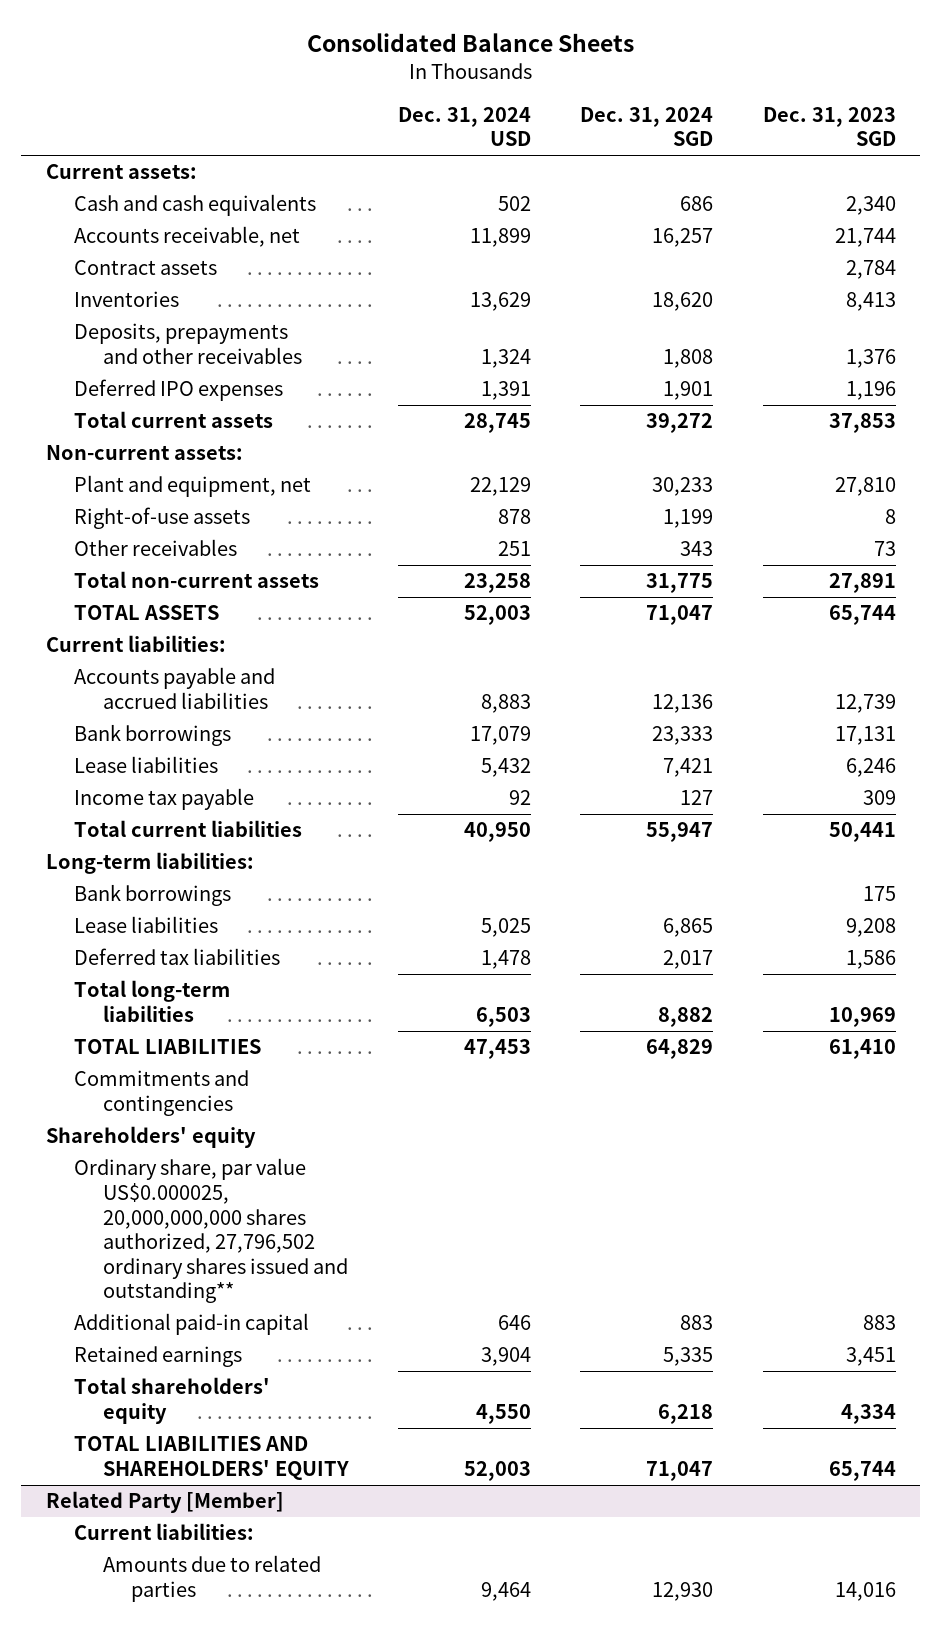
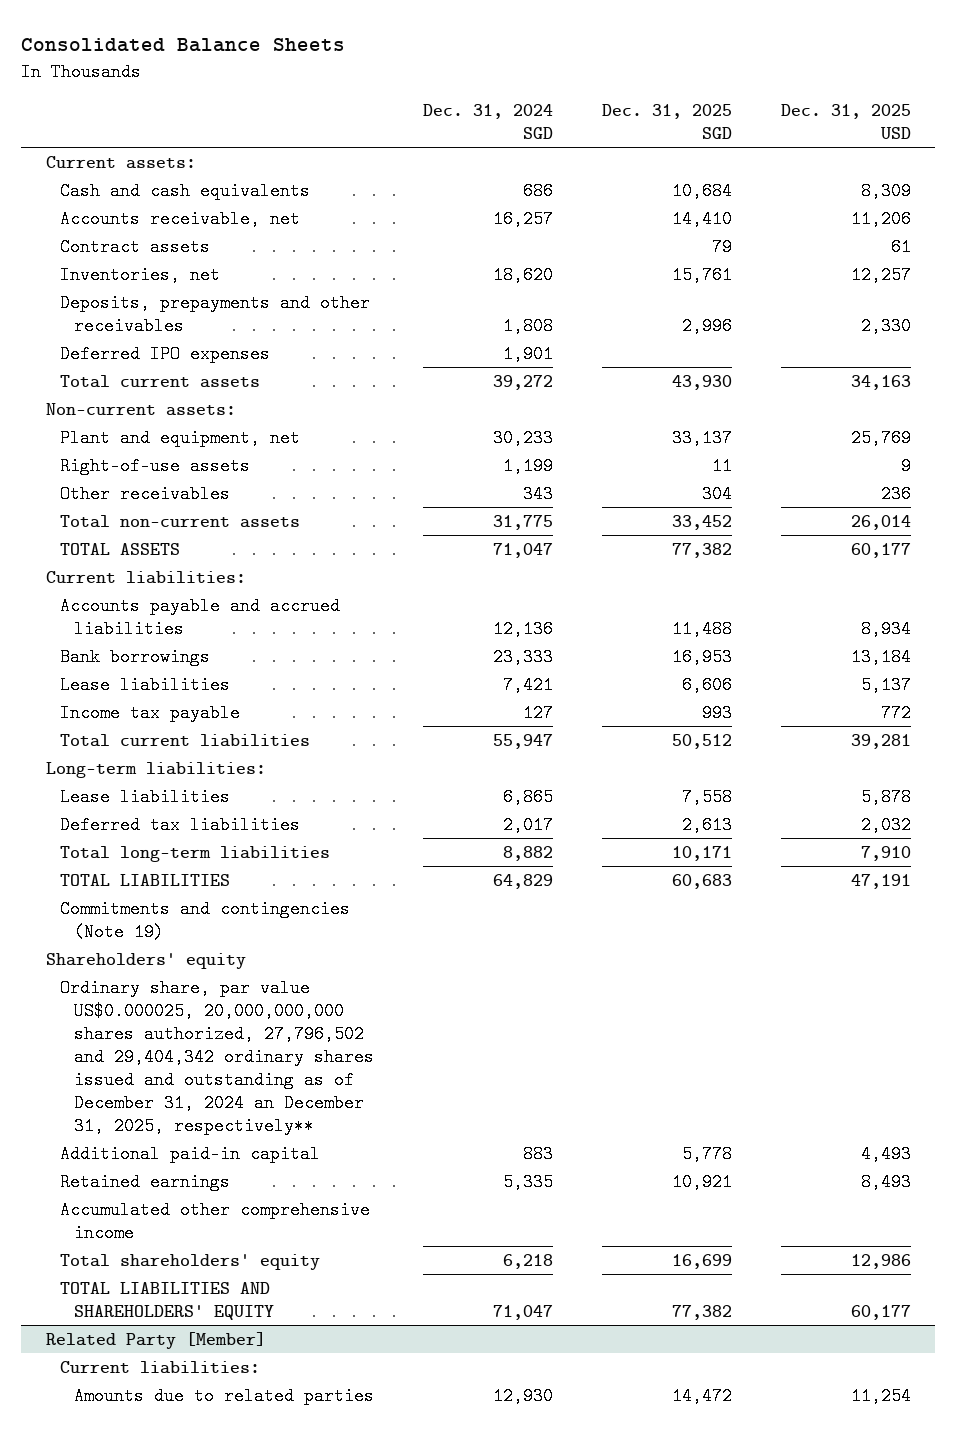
- | Dec. 31, 2024 USD | Dec. 31, 2024 SGD | Dec. 31, 2023 SGD
+ | Dec. 31, 2024 SGD | Dec. 31, 2025 SGD | Dec. 31, 2025 USD
- Inventories | 13,629 | 18,620 | 8,413
+ Inventories, net | 18,620 | 15,761 | 12,257
- Bank borrowings | | | 175
- Commitments and contingencies
+ Commitments and contingencies (Note 19)
- Ordinary share, par value US$0.000025, 20,000,000,000 shares authorized, 27,796,502 ordinary shares issued and outstanding**
+ Ordinary share, par value US$0.000025, 20,000,000,000 shares authorized, 27,796,502 and 29,404,342 ordinary shares issued and outstanding as of December 31, 2024 an December 31, 2025, respectively**
+ Accumulated other comprehensive income

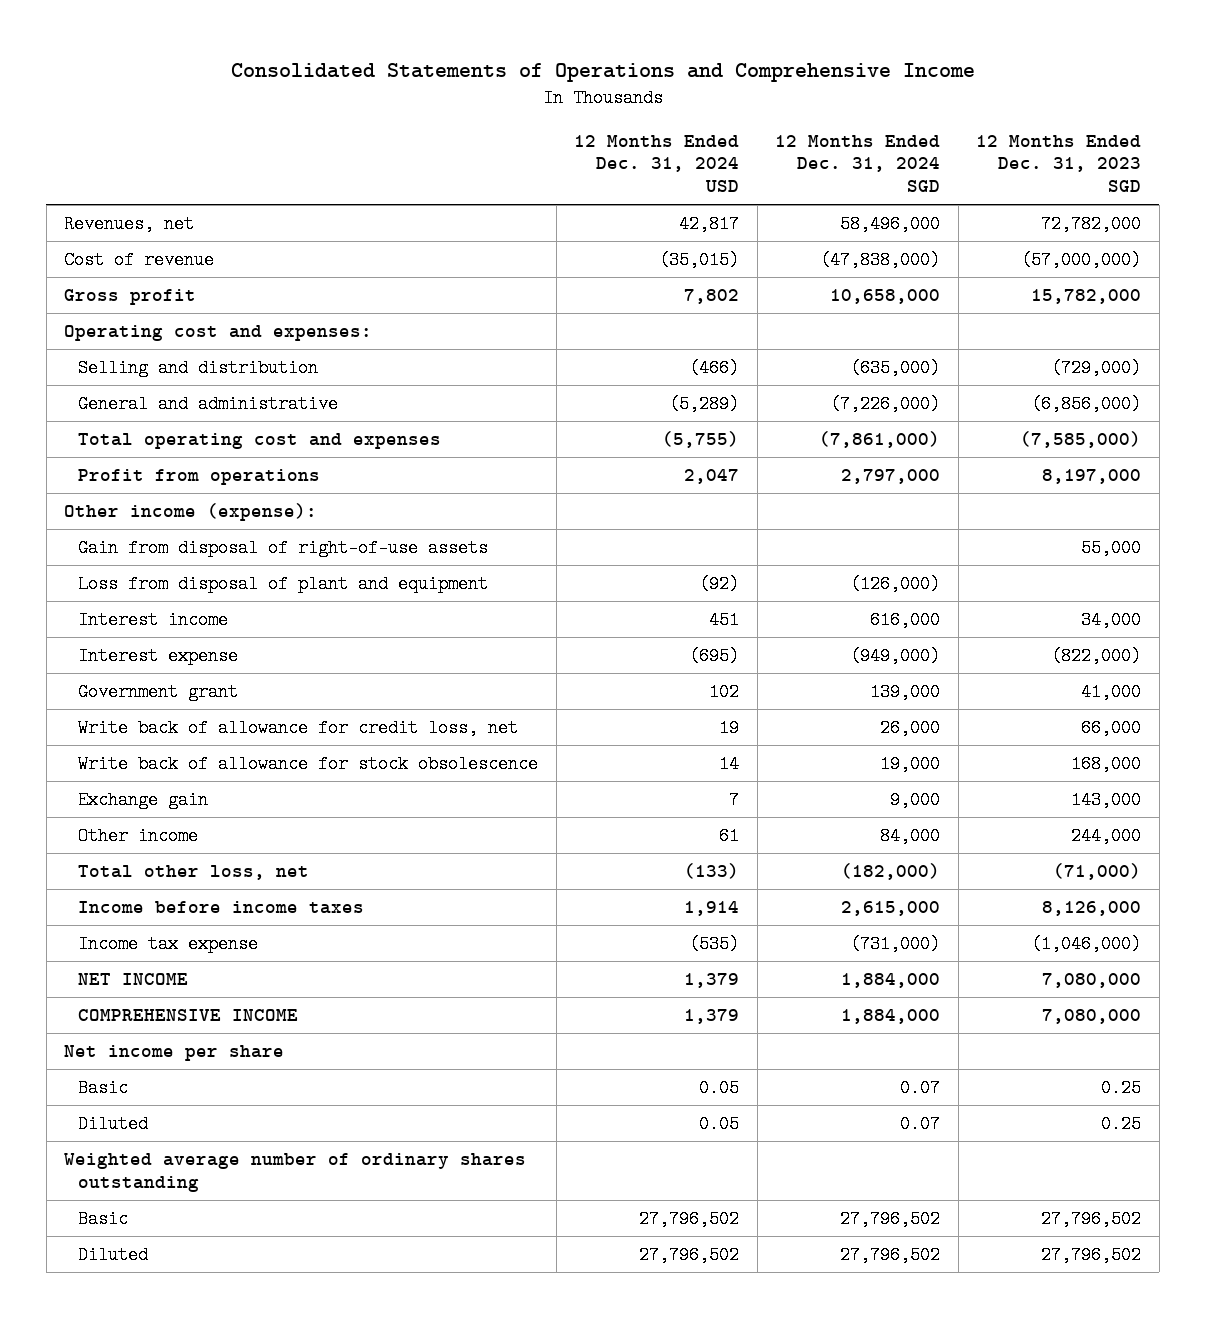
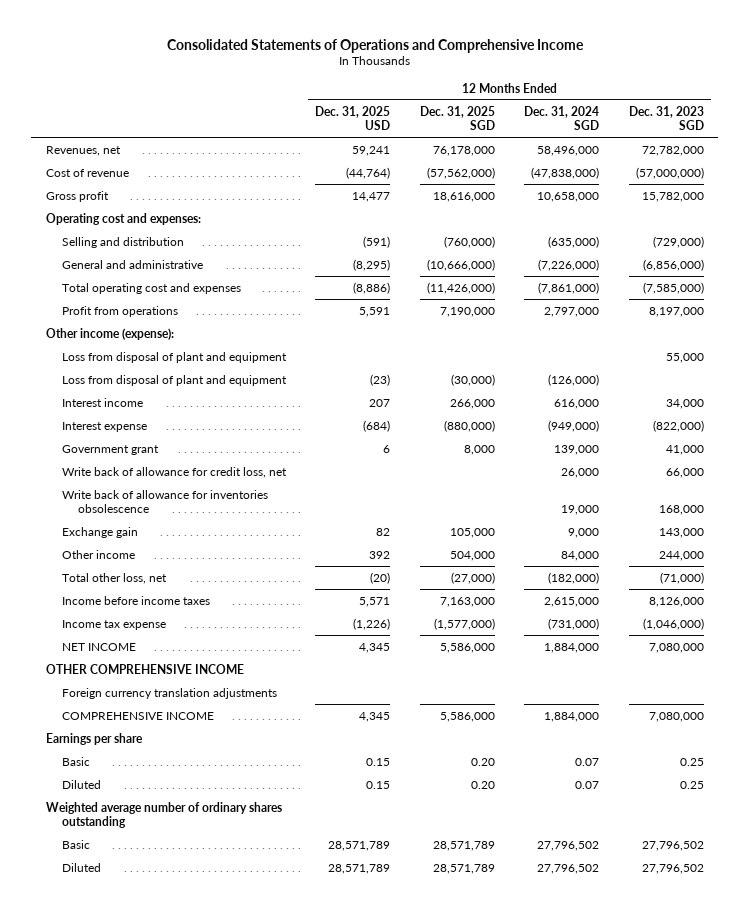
- | 12 Months Ended Dec. 31, 2024 USD | 12 Months Ended Dec. 31, 2024 SGD | 12 Months Ended Dec. 31, 2023 SGD
+ | 12 Months Ended Dec. 31, 2025 USD | 12 Months Ended Dec. 31, 2025 SGD | 12 Months Ended Dec. 31, 2024 SGD | 12 Months Ended Dec. 31, 2023 SGD
- Gain from disposal of right-of-use assets | | | 55,000
+ Loss from disposal of plant and equipment | | | | 55,000
- Write back of allowance for stock obsolescence | 14 | 19,000 | 168,000
+ Write back of allowance for inventories obsolescence | | | 19,000 | 168,000
+ OTHER COMPREHENSIVE INCOME
+ Foreign currency translation adjustments
- Net income per share
+ Earnings per share

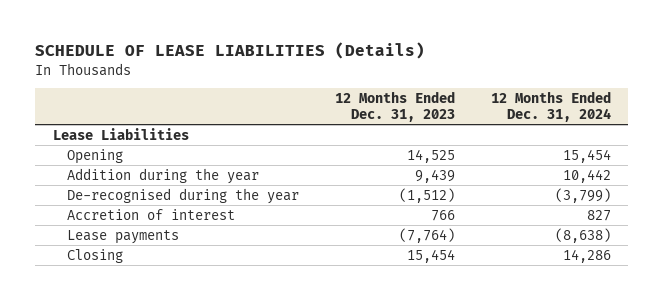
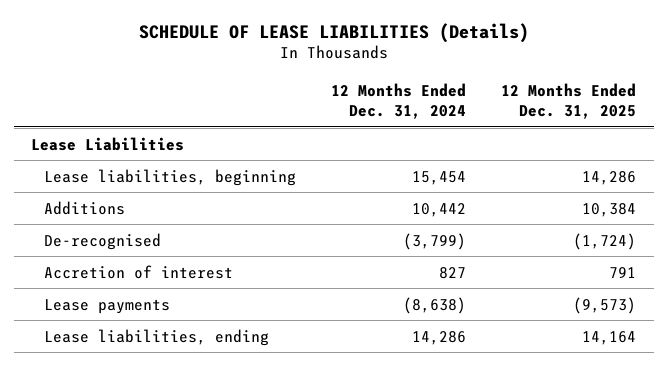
- | 12 Months Ended Dec. 31, 2023 | 12 Months Ended Dec. 31, 2024
+ | 12 Months Ended Dec. 31, 2024 | 12 Months Ended Dec. 31, 2025
- Opening | 14,525 | 15,454
- Addition during the year | 9,439 | 10,442
- De-recognised during the year | (1,512) | (3,799)
+ Lease liabilities, beginning | 15,454 | 14,286
+ Additions | 10,442 | 10,384
+ De-recognised | (3,799) | (1,724)
- Closing | 15,454 | 14,286
+ Lease liabilities, ending | 14,286 | 14,164

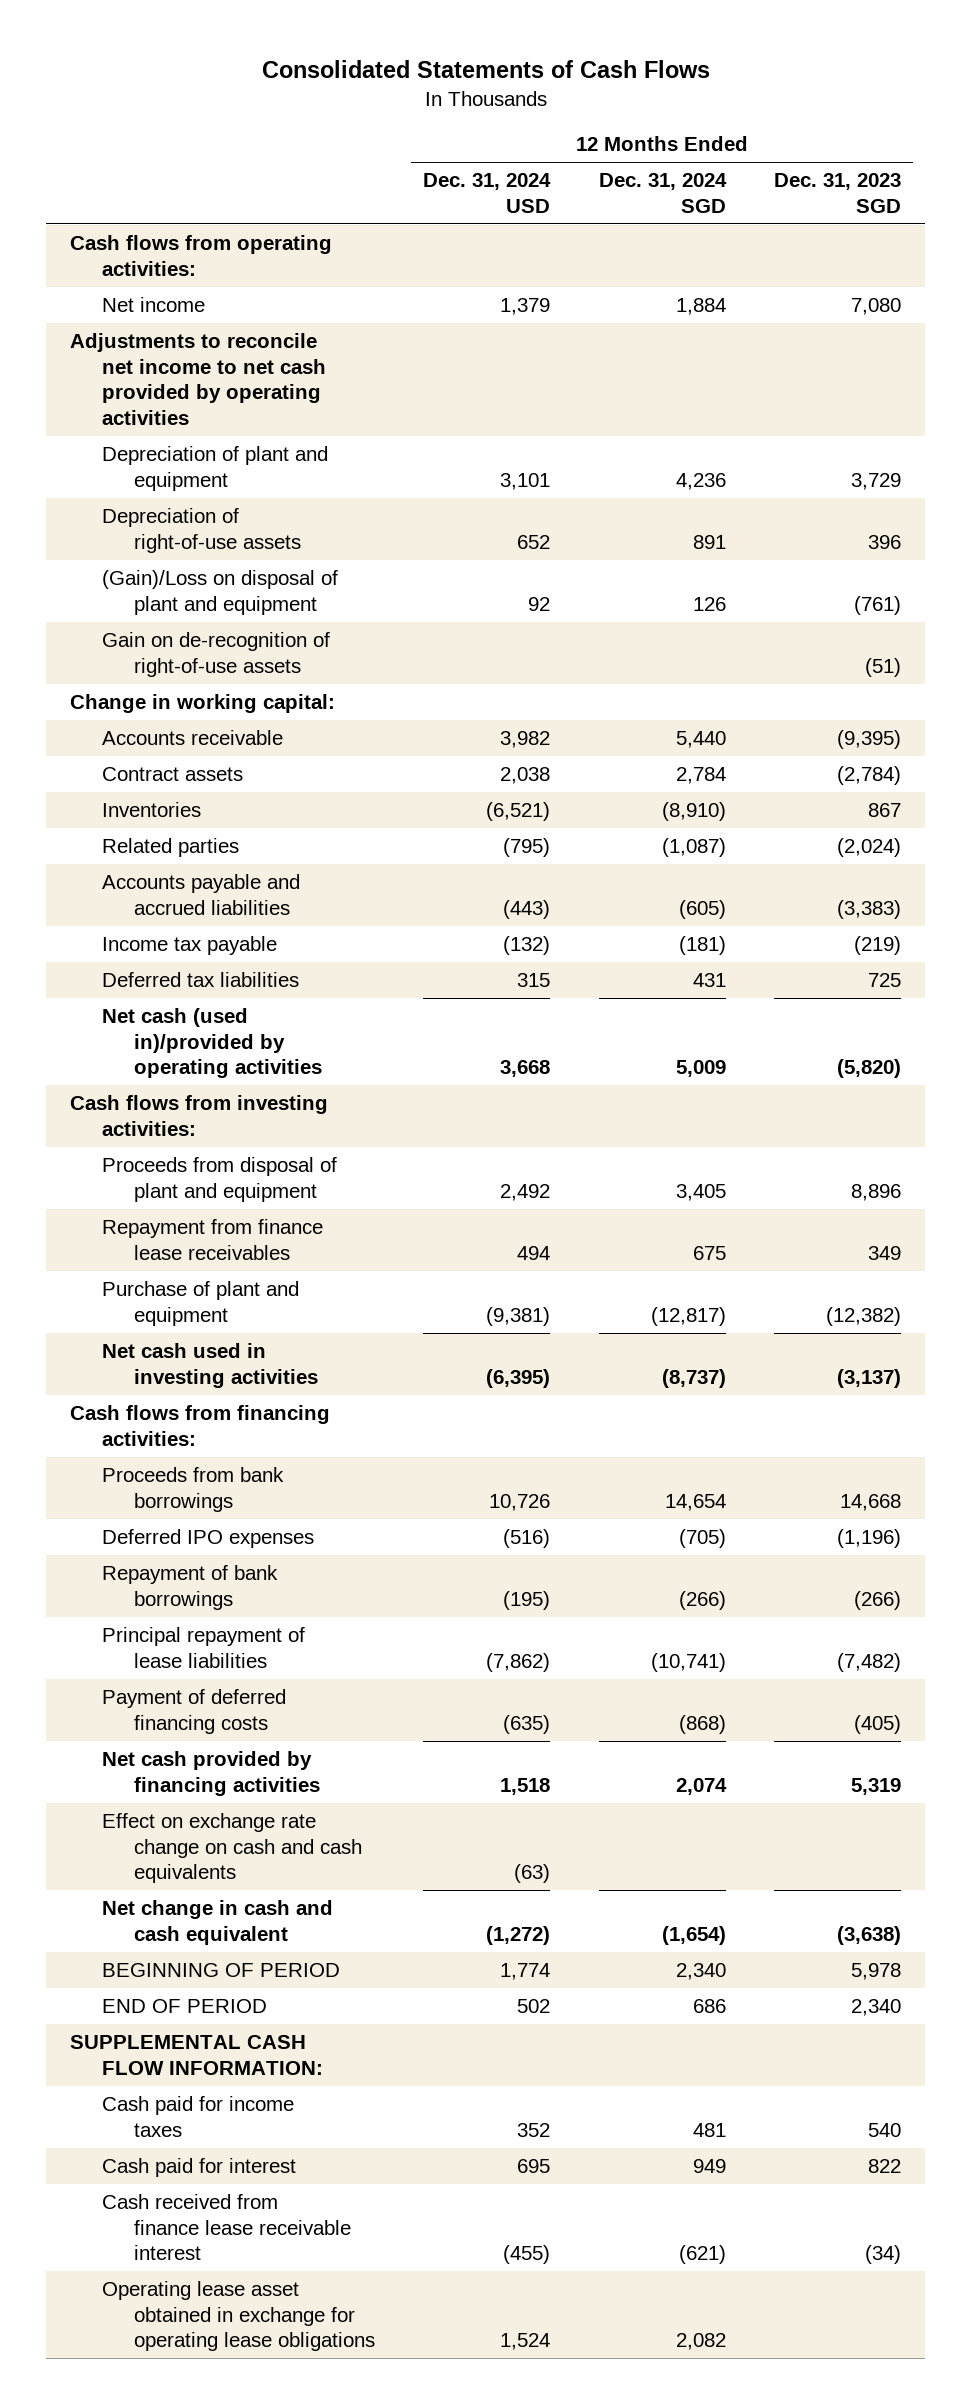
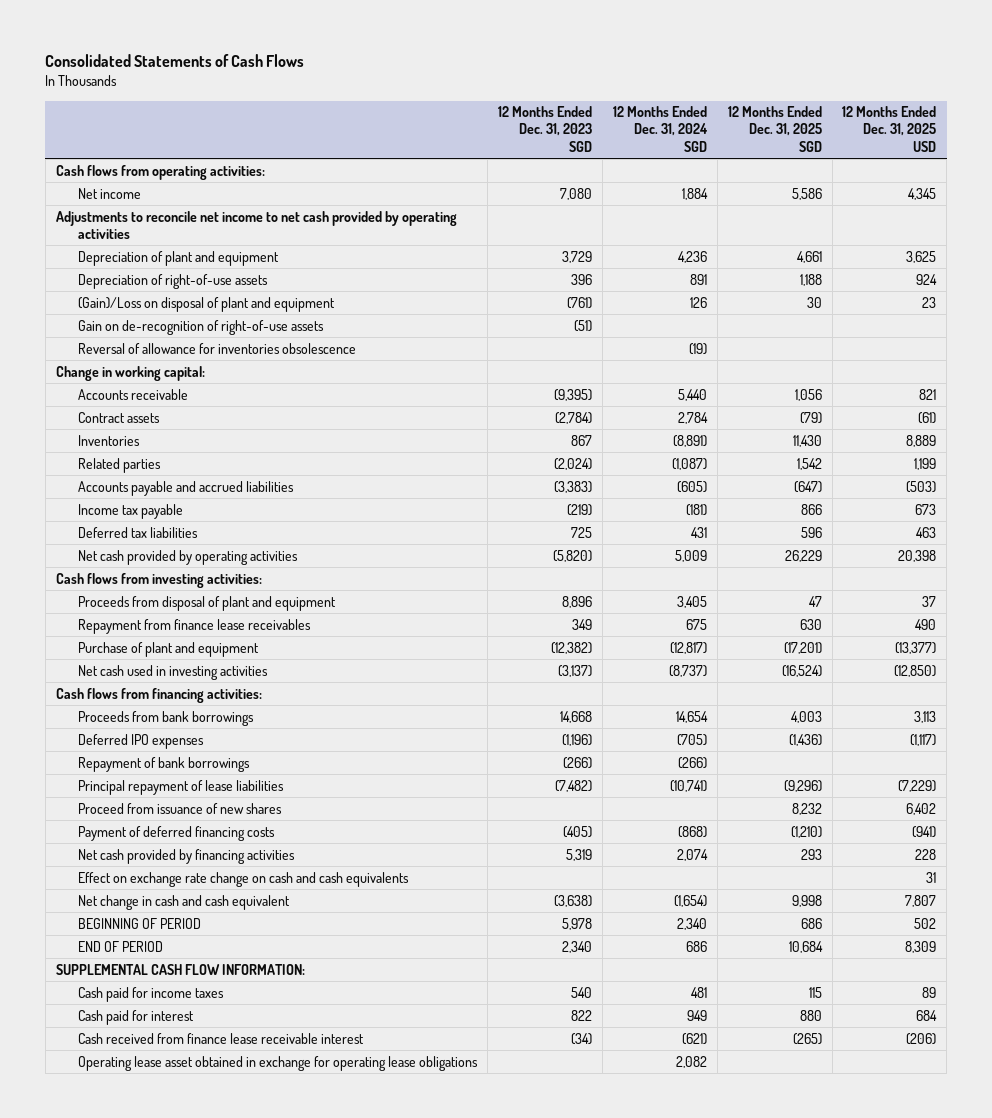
- | 12 Months Ended Dec. 31, 2024 USD | 12 Months Ended Dec. 31, 2024 SGD | 12 Months Ended Dec. 31, 2023 SGD
+ | 12 Months Ended Dec. 31, 2023 SGD | 12 Months Ended Dec. 31, 2024 SGD | 12 Months Ended Dec. 31, 2025 SGD | 12 Months Ended Dec. 31, 2025 USD
+ Reversal of allowance for inventories obsolescence | | (19) | |
- Inventories | (6,521) | (8,910) | 867
+ Inventories | 867 | (8,891) | 11,430 | 8,889
- Net cash (used in)/provided by operating activities | 3,668 | 5,009 | (5,820)
+ Net cash provided by operating activities | (5,820) | 5,009 | 26,229 | 20,398
+ Proceed from issuance of new shares | | | 8,232 | 6,402

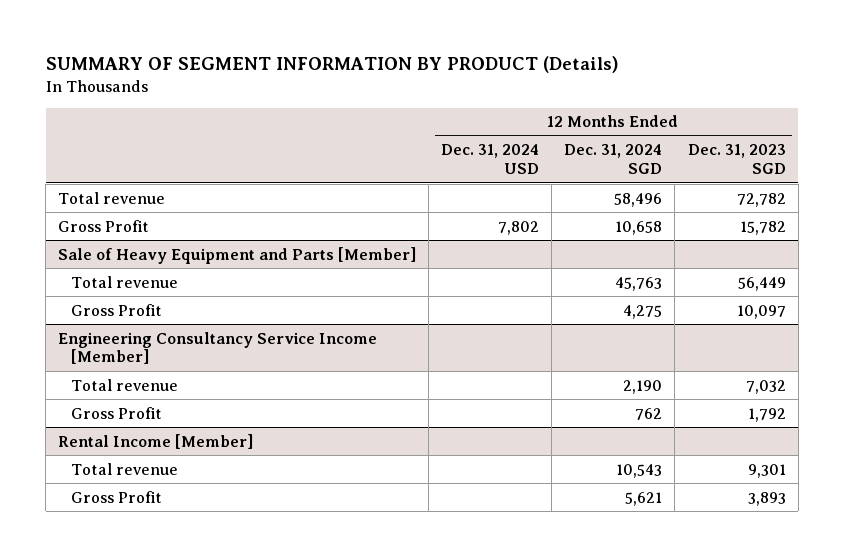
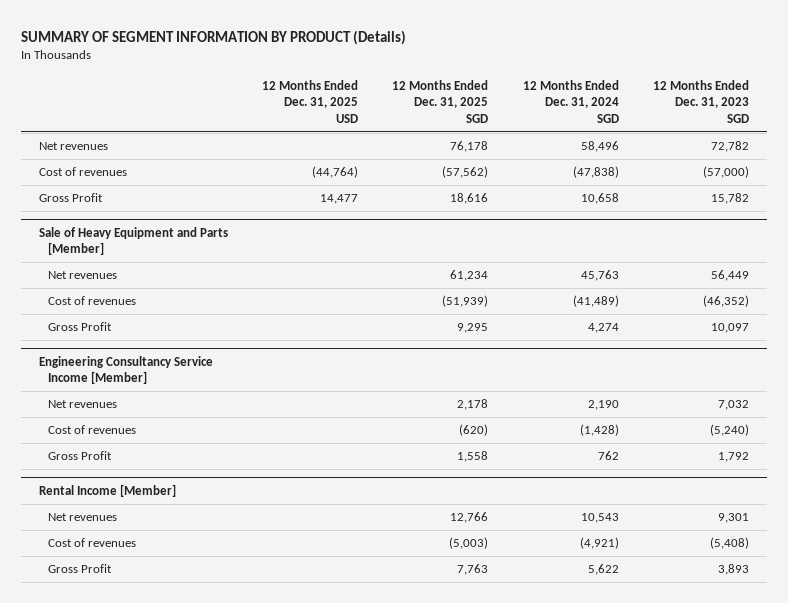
- | 12 Months Ended Dec. 31, 2024 USD | 12 Months Ended Dec. 31, 2024 SGD | 12 Months Ended Dec. 31, 2023 SGD
+ | 12 Months Ended Dec. 31, 2025 USD | 12 Months Ended Dec. 31, 2025 SGD | 12 Months Ended Dec. 31, 2024 SGD | 12 Months Ended Dec. 31, 2023 SGD
- Total revenue | | 58,496 | 72,782
+ Net revenues | | 76,178 | 58,496 | 72,782
+ Cost of revenues | (44,764) | (57,562) | (47,838) | (57,000)
@ Sale of Heavy Equipment and Parts [Member]
- Total revenue | | 45,763 | 56,449
- Gross Profit | | 4,275 | 10,097
+ Net revenues | | 61,234 | 45,763 | 56,449
+ Cost of revenues | | (51,939) | (41,489) | (46,352)
+ Gross Profit | | 9,295 | 4,274 | 10,097
@ Engineering Consultancy Service Income [Member]
- Total revenue | | 2,190 | 7,032
+ Net revenues | | 2,178 | 2,190 | 7,032
+ Cost of revenues | | (620) | (1,428) | (5,240)
@ Rental Income [Member]
- Total revenue | | 10,543 | 9,301
- Gross Profit | | 5,621 | 3,893
+ Net revenues | | 12,766 | 10,543 | 9,301
+ Cost of revenues | | (5,003) | (4,921) | (5,408)
+ Gross Profit | | 7,763 | 5,622 | 3,893

